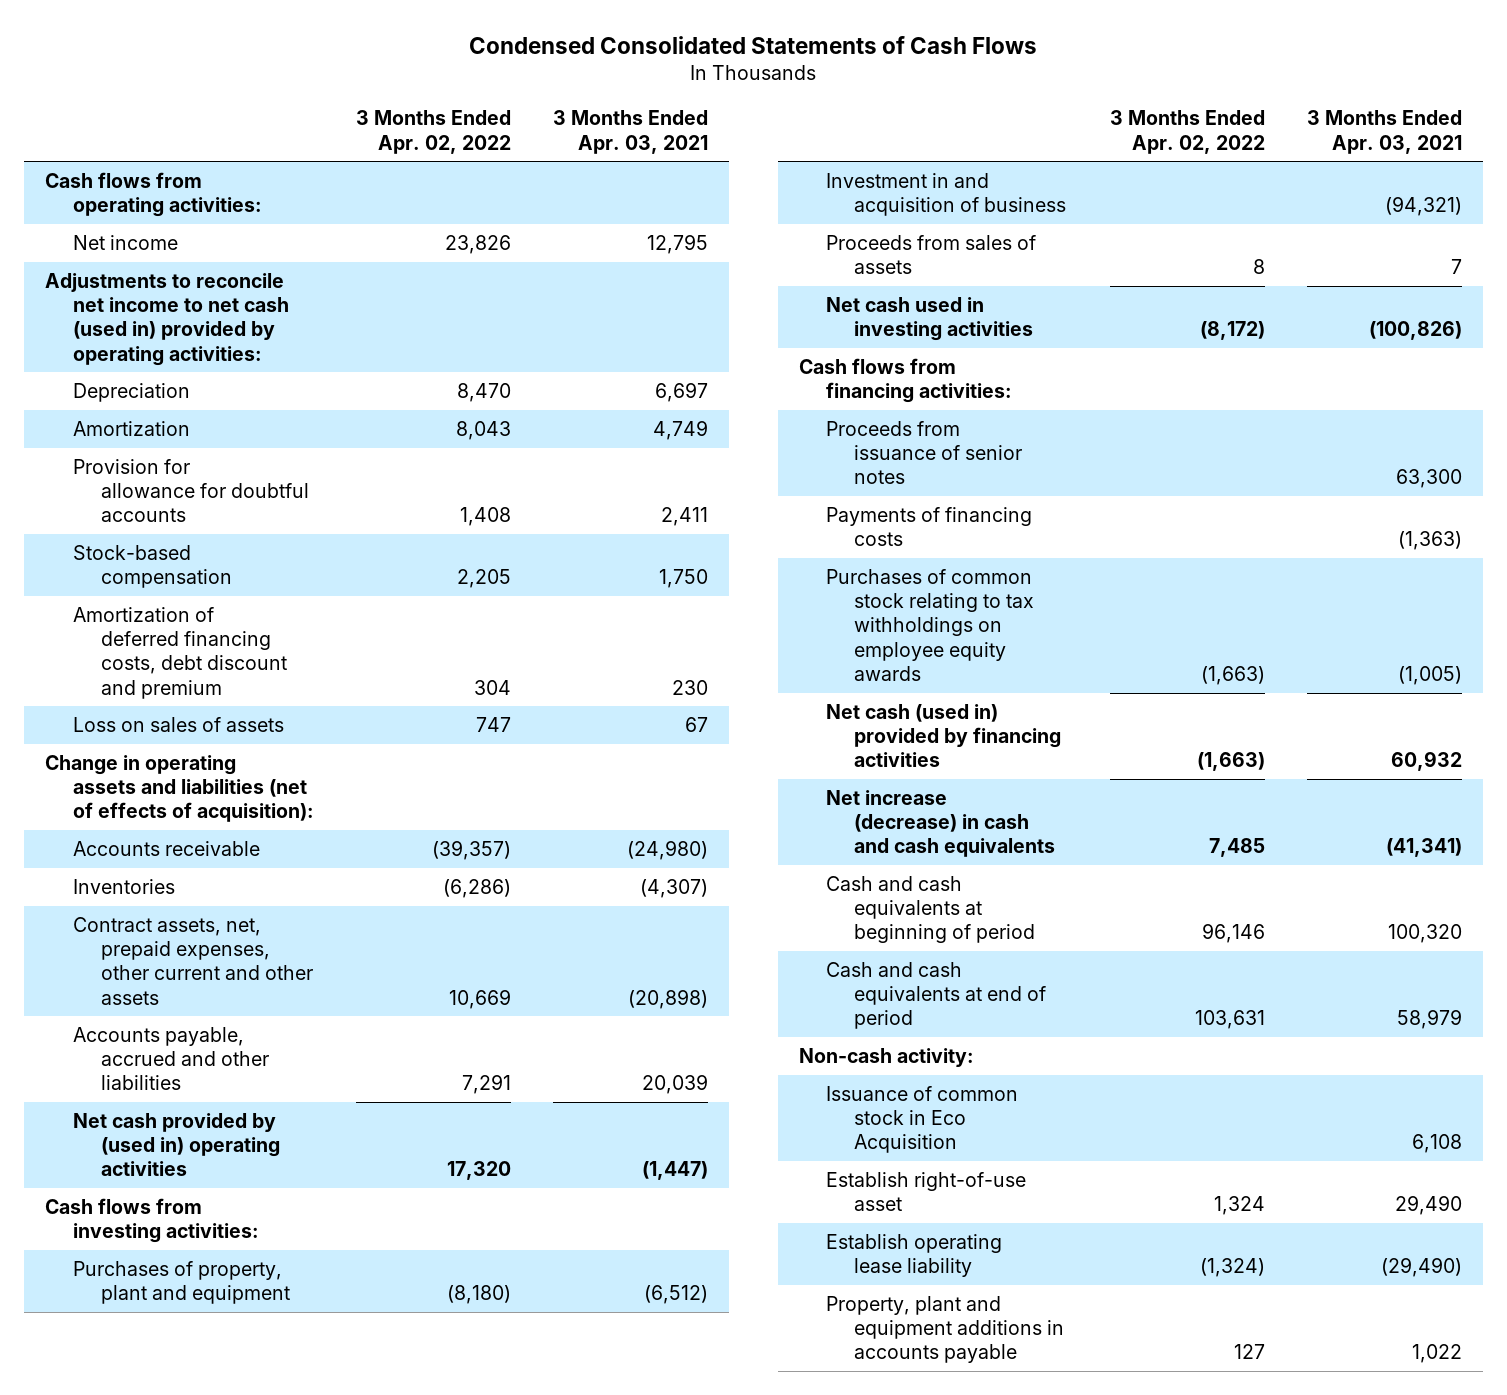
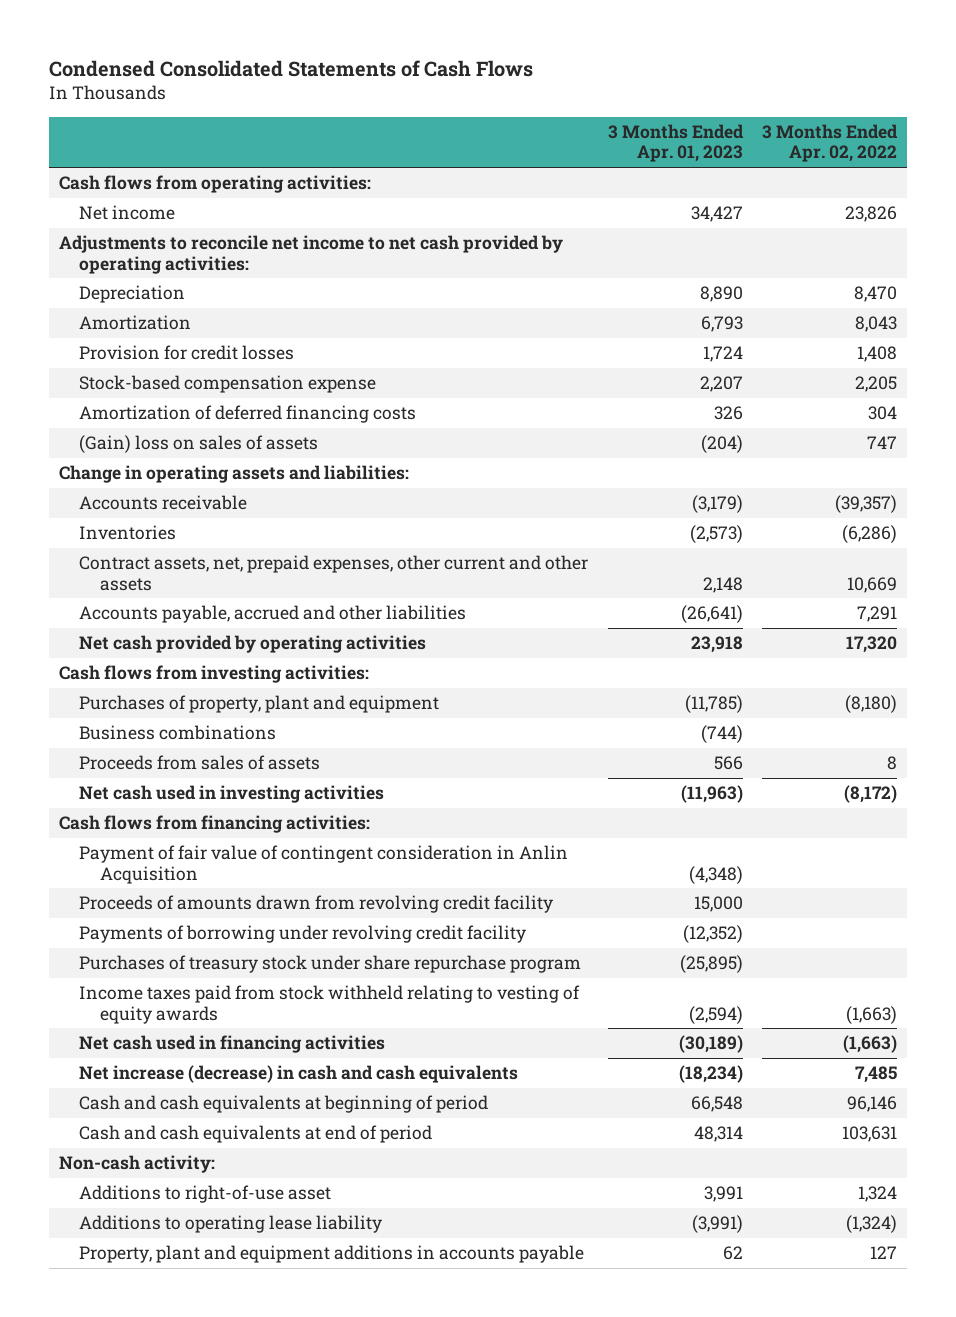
- | 3 Months Ended Apr. 02, 2022 | 3 Months Ended Apr. 03, 2021
+ | 3 Months Ended Apr. 01, 2023 | 3 Months Ended Apr. 02, 2022
- Adjustments to reconcile net income to net cash (used in) provided by operating activities:
+ Adjustments to reconcile net income to net cash provided by operating activities:
- Provision for allowance for doubtful accounts | 1,408 | 2,411
- Stock-based compensation | 2,205 | 1,750
- Amortization of deferred financing costs, debt discount and premium | 304 | 230
- Loss on sales of assets | 747 | 67
- Change in operating assets and liabilities (net of effects of acquisition):
+ Provision for credit losses | 1,724 | 1,408
+ Stock-based compensation expense | 2,207 | 2,205
+ Amortization of deferred financing costs | 326 | 304
+ (Gain) loss on sales of assets | (204) | 747
+ Change in operating assets and liabilities:
- Net cash provided by (used in) operating activities | 17,320 | (1,447)
+ Net cash provided by operating activities | 23,918 | 17,320
- Investment in and acquisition of business | | (94,321)
+ Business combinations | (744) |
- Proceeds from issuance of senior notes | | 63,300
- Payments of financing costs | | (1,363)
- Purchases of common stock relating to tax withholdings on employee equity awards | (1,663) | (1,005)
- Net cash (used in) provided by financing activities | (1,663) | 60,932
+ Payment of fair value of contingent consideration in Anlin Acquisition | (4,348) |
+ Proceeds of amounts drawn from revolving credit facility | 15,000 |
+ Payments of borrowing under revolving credit facility | (12,352) |
+ Purchases of treasury stock under share repurchase program | (25,895) |
+ Income taxes paid from stock withheld relating to vesting of equity awards | (2,594) | (1,663)
+ Net cash used in financing activities | (30,189) | (1,663)
- Issuance of common stock in Eco Acquisition | | 6,108
- Establish right-of-use asset | 1,324 | 29,490
- Establish operating lease liability | (1,324) | (29,490)
+ Additions to right-of-use asset | 3,991 | 1,324
+ Additions to operating lease liability | (3,991) | (1,324)

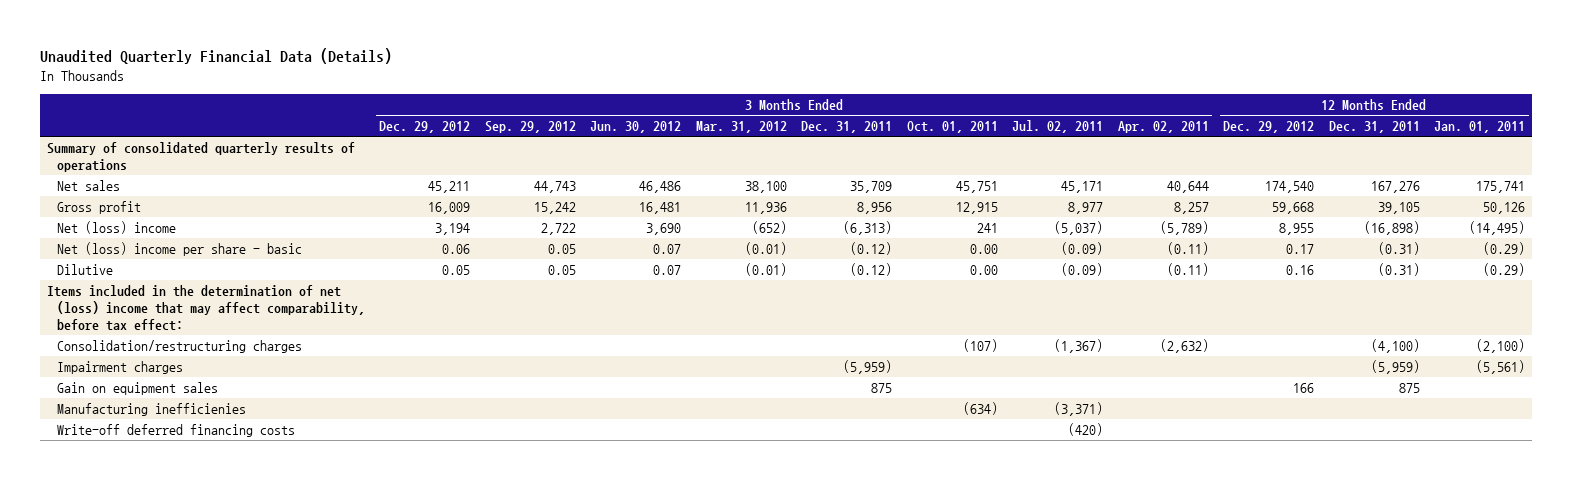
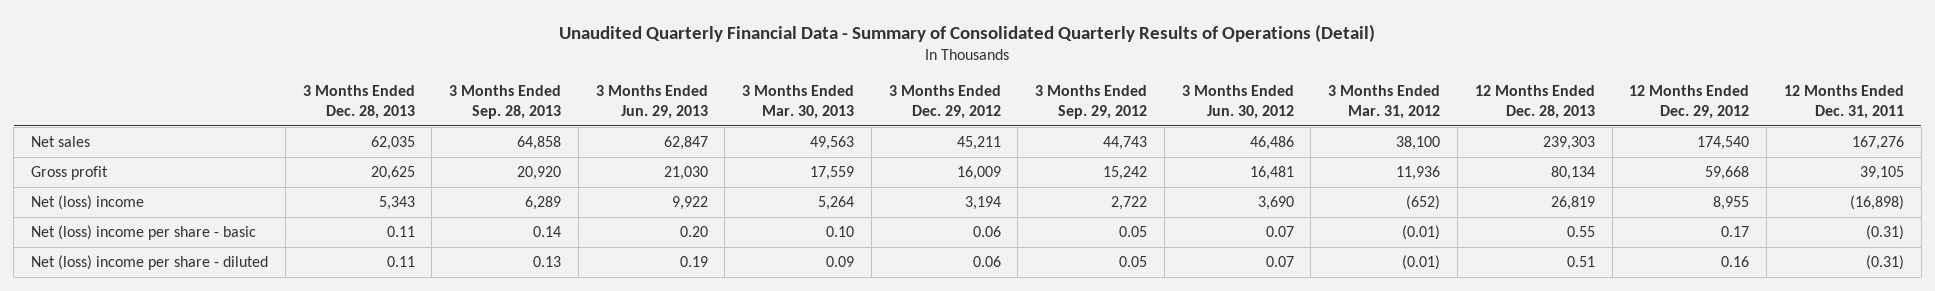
- Unaudited Quarterly Financial Data (Details)
+ Unaudited Quarterly Financial Data - Summary of Consolidated Quarterly Results of Operations (Detail)
- | 3 Months Ended Dec. 29, 2012 | 3 Months Ended Sep. 29, 2012 | 3 Months Ended Jun. 30, 2012 | 3 Months Ended Mar. 31, 2012 | 3 Months Ended Dec. 31, 2011 | 3 Months Ended Oct. 01, 2011 | 3 Months Ended Jul. 02, 2011 | 3 Months Ended Apr. 02, 2011 | 12 Months Ended Dec. 29, 2012 | 12 Months Ended Dec. 31, 2011 | 12 Months Ended Jan. 01, 2011
+ | 3 Months Ended Dec. 28, 2013 | 3 Months Ended Sep. 28, 2013 | 3 Months Ended Jun. 29, 2013 | 3 Months Ended Mar. 30, 2013 | 3 Months Ended Dec. 29, 2012 | 3 Months Ended Sep. 29, 2012 | 3 Months Ended Jun. 30, 2012 | 3 Months Ended Mar. 31, 2012 | 12 Months Ended Dec. 28, 2013 | 12 Months Ended Dec. 29, 2012 | 12 Months Ended Dec. 31, 2011
- Summary of consolidated quarterly results of operations
- Dilutive | 0.05 | 0.05 | 0.07 | (0.01) | (0.12) | 0.00 | (0.09) | (0.11) | 0.16 | (0.31) | (0.29)
- Items included in the determination of net (loss) income that may affect comparability, before tax effect:
- Consolidation/restructuring charges | | | | | | (107) | (1,367) | (2,632) | | (4,100) | (2,100)
- Impairment charges | | | | | (5,959) | | | | | (5,959) | (5,561)
- Gain on equipment sales | | | | | 875 | | | | 166 | 875 |
- Manufacturing inefficienies | | | | | | (634) | (3,371) | | | |
- Write-off deferred financing costs | | | | | | | (420) | | | |
+ Net (loss) income per share - diluted | 0.11 | 0.13 | 0.19 | 0.09 | 0.06 | 0.05 | 0.07 | (0.01) | 0.51 | 0.16 | (0.31)

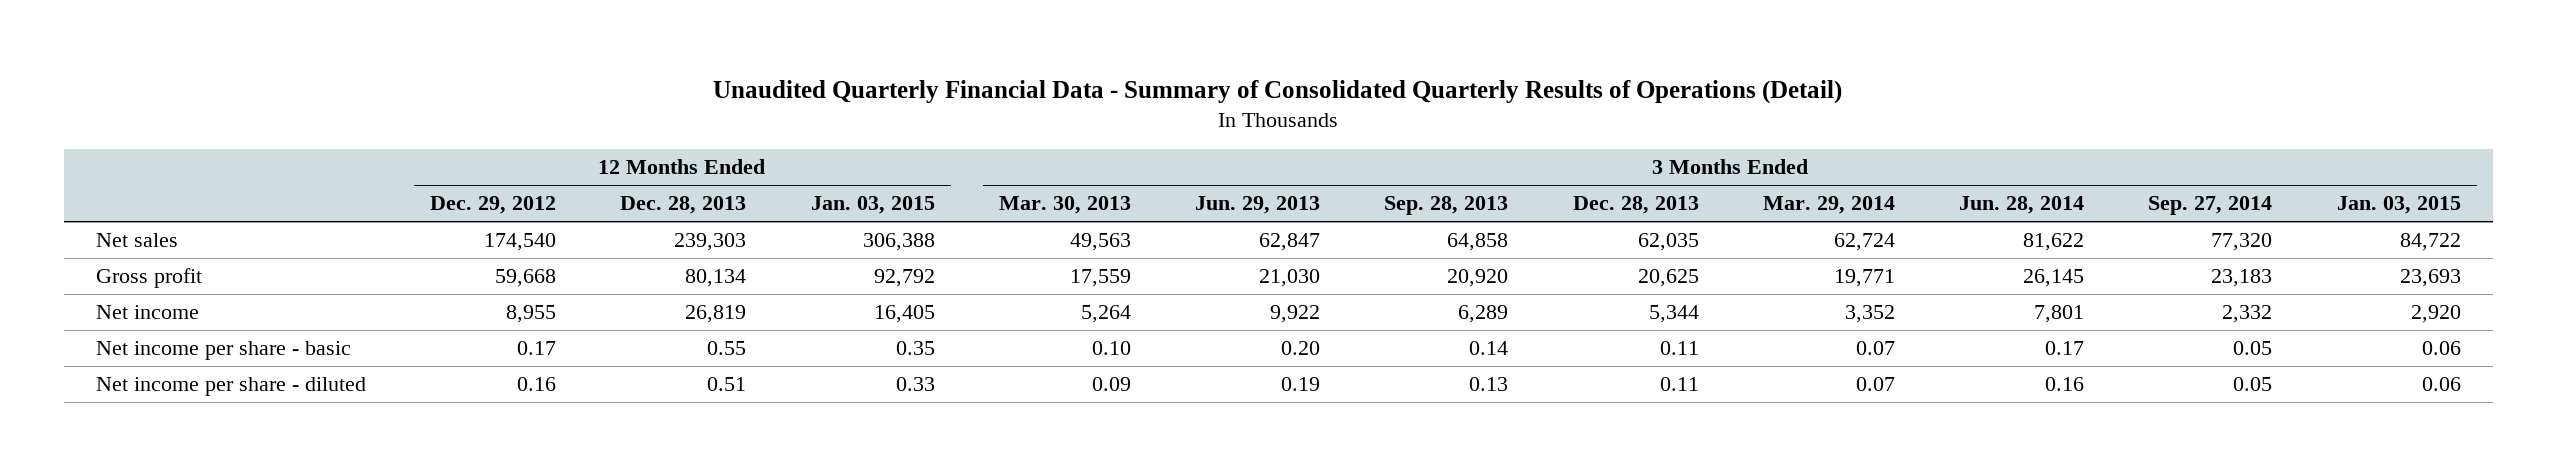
- | 3 Months Ended Dec. 28, 2013 | 3 Months Ended Sep. 28, 2013 | 3 Months Ended Jun. 29, 2013 | 3 Months Ended Mar. 30, 2013 | 3 Months Ended Dec. 29, 2012 | 3 Months Ended Sep. 29, 2012 | 3 Months Ended Jun. 30, 2012 | 3 Months Ended Mar. 31, 2012 | 12 Months Ended Dec. 28, 2013 | 12 Months Ended Dec. 29, 2012 | 12 Months Ended Dec. 31, 2011
+ | 12 Months Ended Dec. 29, 2012 | 12 Months Ended Dec. 28, 2013 | 12 Months Ended Jan. 03, 2015 | 3 Months Ended Mar. 30, 2013 | 3 Months Ended Jun. 29, 2013 | 3 Months Ended Sep. 28, 2013 | 3 Months Ended Dec. 28, 2013 | 3 Months Ended Mar. 29, 2014 | 3 Months Ended Jun. 28, 2014 | 3 Months Ended Sep. 27, 2014 | 3 Months Ended Jan. 03, 2015
- Net (loss) income | 5,343 | 6,289 | 9,922 | 5,264 | 3,194 | 2,722 | 3,690 | (652) | 26,819 | 8,955 | (16,898)
- Net (loss) income per share - basic | 0.11 | 0.14 | 0.20 | 0.10 | 0.06 | 0.05 | 0.07 | (0.01) | 0.55 | 0.17 | (0.31)
- Net (loss) income per share - diluted | 0.11 | 0.13 | 0.19 | 0.09 | 0.06 | 0.05 | 0.07 | (0.01) | 0.51 | 0.16 | (0.31)
+ Net income | 8,955 | 26,819 | 16,405 | 5,264 | 9,922 | 6,289 | 5,344 | 3,352 | 7,801 | 2,332 | 2,920
+ Net income per share - basic | 0.17 | 0.55 | 0.35 | 0.10 | 0.20 | 0.14 | 0.11 | 0.07 | 0.17 | 0.05 | 0.06
+ Net income per share - diluted | 0.16 | 0.51 | 0.33 | 0.09 | 0.19 | 0.13 | 0.11 | 0.07 | 0.16 | 0.05 | 0.06

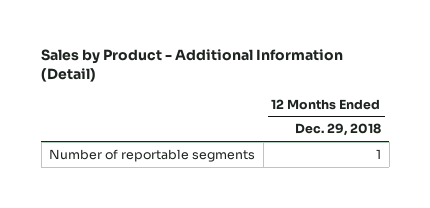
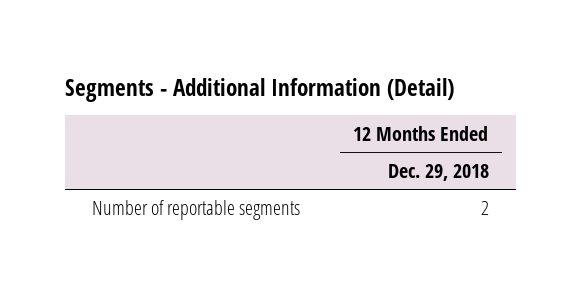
- Sales by Product - Additional Information (Detail)
+ Segments - Additional Information (Detail)
- Number of reportable segments | 1
+ Number of reportable segments | 2

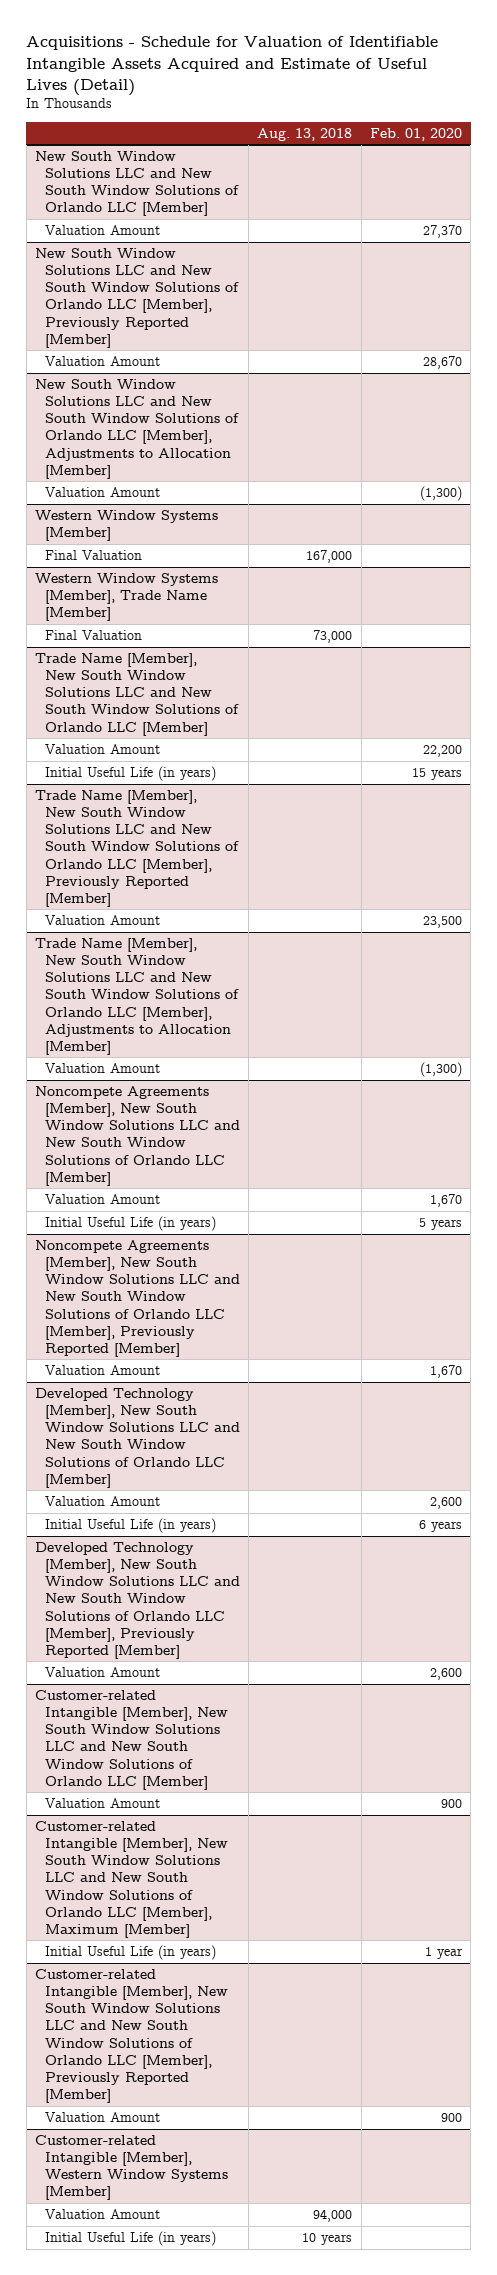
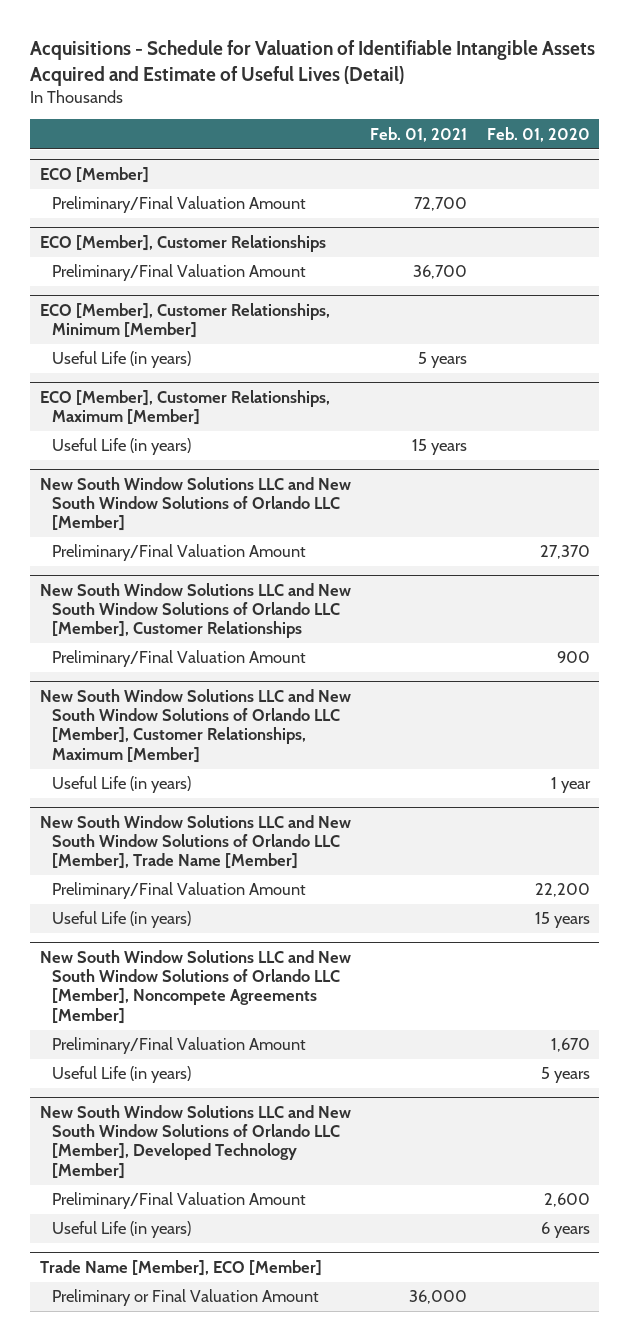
- | Aug. 13, 2018 | Feb. 01, 2020
+ | Feb. 01, 2021 | Feb. 01, 2020
+ ECO [Member]
+ Preliminary/Final Valuation Amount | 72,700 |
+ ECO [Member], Customer Relationships
+ Preliminary/Final Valuation Amount | 36,700 |
+ ECO [Member], Customer Relationships, Minimum [Member]
+ Useful Life (in years) | 5 years |
+ ECO [Member], Customer Relationships, Maximum [Member]
+ Useful Life (in years) | 15 years |
@ New South Window Solutions LLC and New South Window Solutions of Orlando LLC [Member]
- Valuation Amount | | 27,370
- New South Window Solutions LLC and New South Window Solutions of Orlando LLC [Member], Previously Reported [Member]
- Valuation Amount | | 28,670
- New South Window Solutions LLC and New South Window Solutions of Orlando LLC [Member], Adjustments to Allocation [Member]
- Valuation Amount | | (1,300)
- Western Window Systems [Member]
- Final Valuation | 167,000 |
- Western Window Systems [Member], Trade Name [Member]
- Final Valuation | 73,000 |
- Trade Name [Member], New South Window Solutions LLC and New South Window Solutions of Orlando LLC [Member]
- Valuation Amount | | 22,200
- Initial Useful Life (in years) | | 15 years
- Trade Name [Member], New South Window Solutions LLC and New South Window Solutions of Orlando LLC [Member], Previously Reported [Member]
- Valuation Amount | | 23,500
- Trade Name [Member], New South Window Solutions LLC and New South Window Solutions of Orlando LLC [Member], Adjustments to Allocation [Member]
- Valuation Amount | | (1,300)
- Noncompete Agreements [Member], New South Window Solutions LLC and New South Window Solutions of Orlando LLC [Member]
- Valuation Amount | | 1,670
- Initial Useful Life (in years) | | 5 years
- Noncompete Agreements [Member], New South Window Solutions LLC and New South Window Solutions of Orlando LLC [Member], Previously Reported [Member]
- Valuation Amount | | 1,670
- Developed Technology [Member], New South Window Solutions LLC and New South Window Solutions of Orlando LLC [Member]
- Valuation Amount | | 2,600
- Initial Useful Life (in years) | | 6 years
- Developed Technology [Member], New South Window Solutions LLC and New South Window Solutions of Orlando LLC [Member], Previously Reported [Member]
- Valuation Amount | | 2,600
- Customer-related Intangible [Member], New South Window Solutions LLC and New South Window Solutions of Orlando LLC [Member]
- Valuation Amount | | 900
- Customer-related Intangible [Member], New South Window Solutions LLC and New South Window Solutions of Orlando LLC [Member], Maximum [Member]
- Initial Useful Life (in years) | | 1 year
- Customer-related Intangible [Member], New South Window Solutions LLC and New South Window Solutions of Orlando LLC [Member], Previously Reported [Member]
- Valuation Amount | | 900
- Customer-related Intangible [Member], Western Window Systems [Member]
- Valuation Amount | 94,000 |
- Initial Useful Life (in years) | 10 years |
@ New South Window Solutions LLC and New South Window Solutions of Orlando LLC [Member]
+ Preliminary/Final Valuation Amount | | 27,370
+ New South Window Solutions LLC and New South Window Solutions of Orlando LLC [Member], Customer Relationships
+ Preliminary/Final Valuation Amount | | 900
+ New South Window Solutions LLC and New South Window Solutions of Orlando LLC [Member], Customer Relationships, Maximum [Member]
+ Useful Life (in years) | | 1 year
+ New South Window Solutions LLC and New South Window Solutions of Orlando LLC [Member], Trade Name [Member]
+ Preliminary/Final Valuation Amount | | 22,200
+ Useful Life (in years) | | 15 years
+ New South Window Solutions LLC and New South Window Solutions of Orlando LLC [Member], Noncompete Agreements [Member]
+ Preliminary/Final Valuation Amount | | 1,670
+ Useful Life (in years) | | 5 years
+ New South Window Solutions LLC and New South Window Solutions of Orlando LLC [Member], Developed Technology [Member]
+ Preliminary/Final Valuation Amount | | 2,600
+ Useful Life (in years) | | 6 years
+ Trade Name [Member], ECO [Member]
+ Preliminary or Final Valuation Amount | 36,000 |

